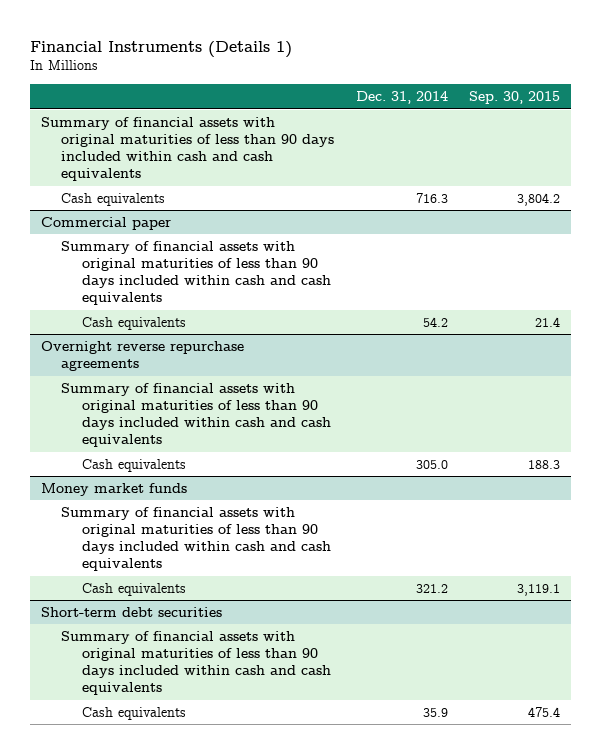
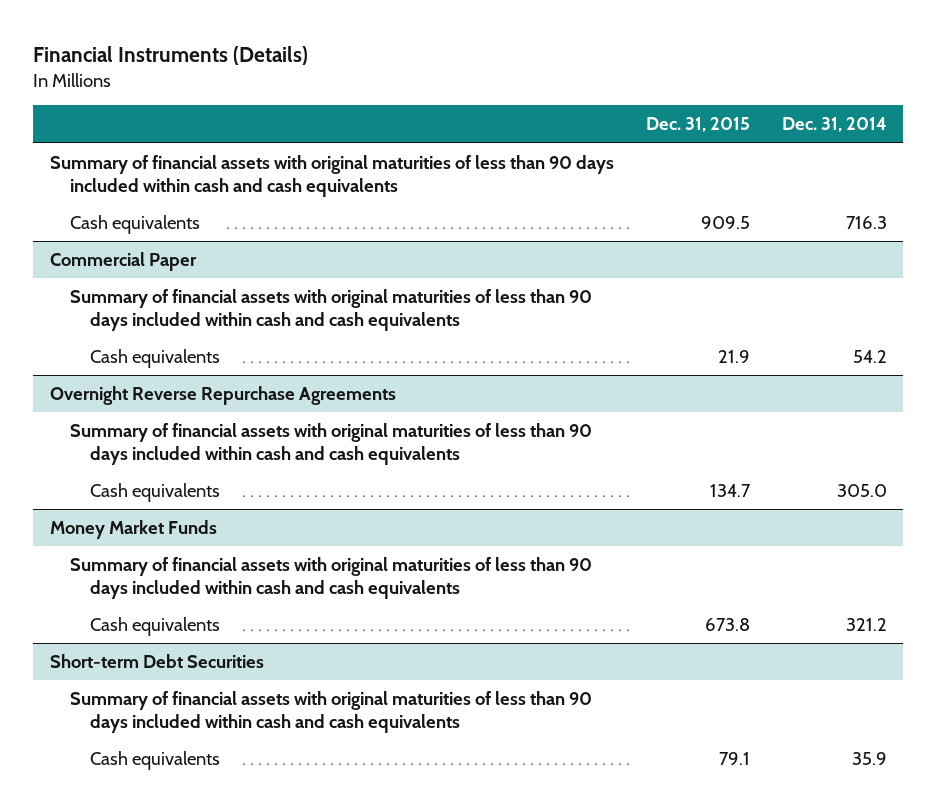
- Financial Instruments (Details 1)
+ Financial Instruments (Details)
- | Dec. 31, 2014 | Sep. 30, 2015
+ | Dec. 31, 2015 | Dec. 31, 2014
- Commercial paper
+ Commercial Paper
- Overnight reverse repurchase agreements
+ Overnight Reverse Repurchase Agreements
- Money market funds
+ Money Market Funds
- Short-term debt securities
+ Short-term Debt Securities

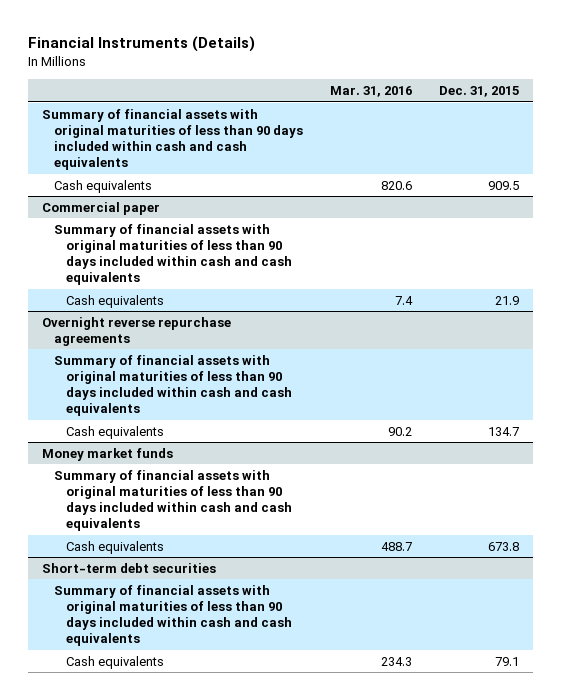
- | Dec. 31, 2015 | Dec. 31, 2014
+ | Mar. 31, 2016 | Dec. 31, 2015
- Commercial Paper
+ Commercial paper
- Overnight Reverse Repurchase Agreements
+ Overnight reverse repurchase agreements
- Money Market Funds
+ Money market funds
- Short-term Debt Securities
+ Short-term debt securities

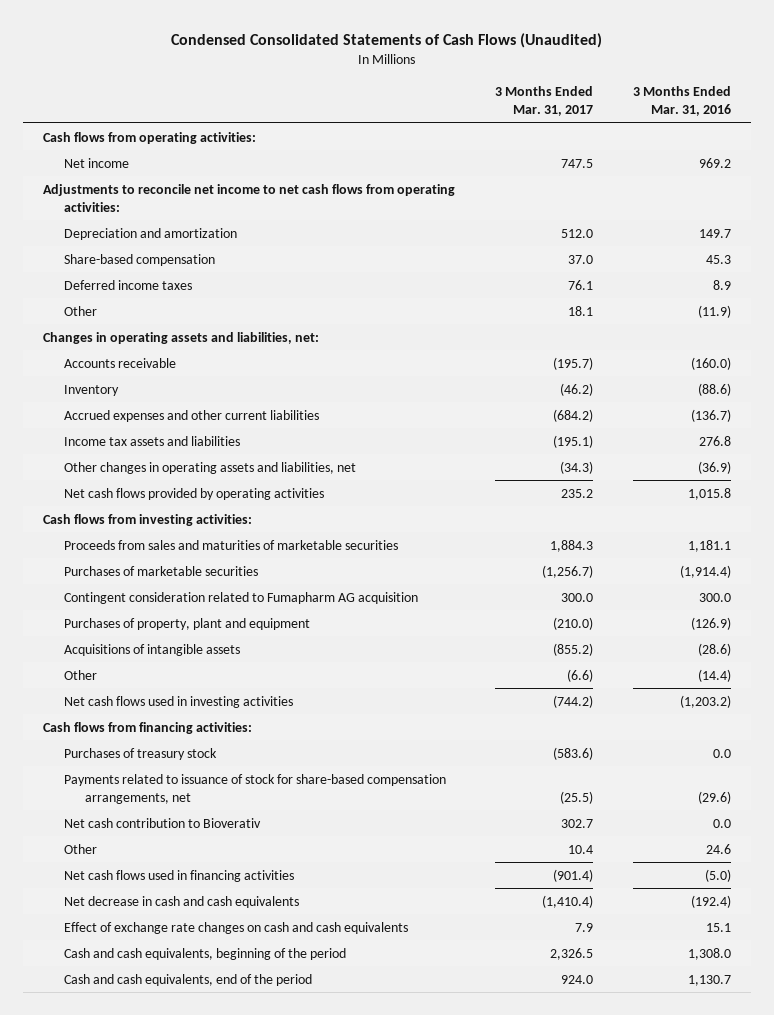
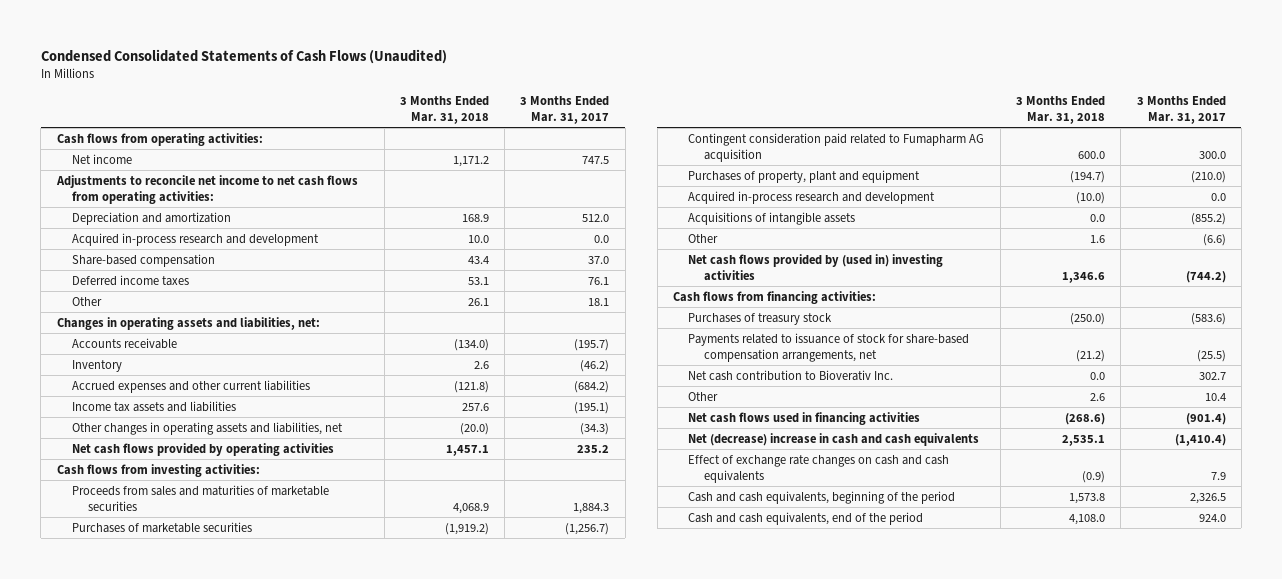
- | 3 Months Ended Mar. 31, 2017 | 3 Months Ended Mar. 31, 2016
+ | 3 Months Ended Mar. 31, 2018 | 3 Months Ended Mar. 31, 2017
+ Acquired in-process research and development | 10.0 | 0.0
- Contingent consideration related to Fumapharm AG acquisition | 300.0 | 300.0
+ Contingent consideration paid related to Fumapharm AG acquisition | 600.0 | 300.0
+ Acquired in-process research and development | (10.0) | 0.0
- Net cash flows used in investing activities | (744.2) | (1,203.2)
+ Net cash flows provided by (used in) investing activities | 1,346.6 | (744.2)
- Net cash contribution to Bioverativ | 302.7 | 0.0
+ Net cash contribution to Bioverativ Inc. | 0.0 | 302.7
- Net decrease in cash and cash equivalents | (1,410.4) | (192.4)
+ Net (decrease) increase in cash and cash equivalents | 2,535.1 | (1,410.4)

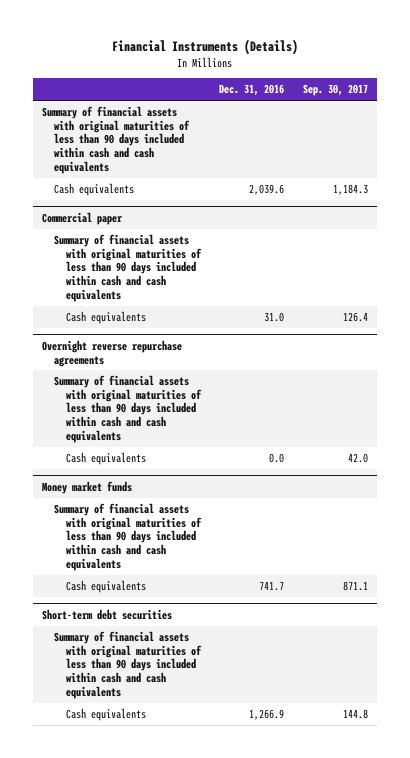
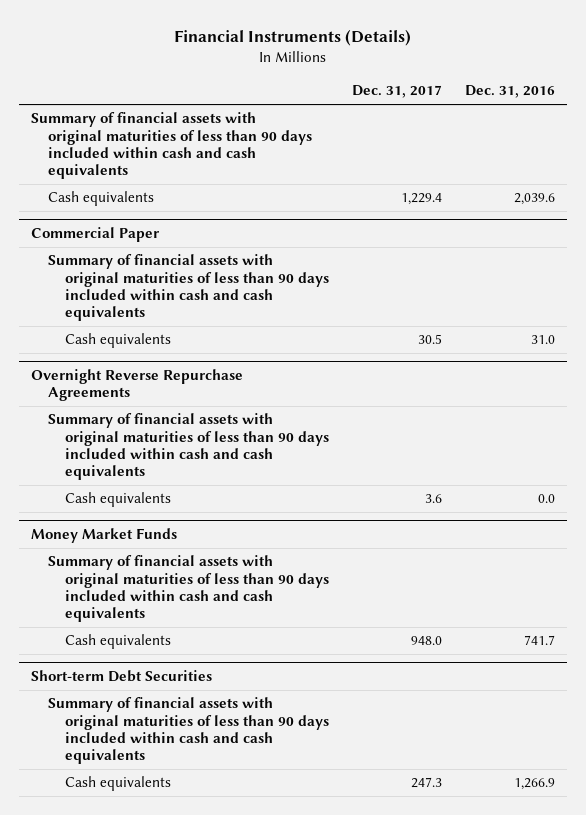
- | Dec. 31, 2016 | Sep. 30, 2017
+ | Dec. 31, 2017 | Dec. 31, 2016
- Commercial paper
+ Commercial Paper
- Overnight reverse repurchase agreements
+ Overnight Reverse Repurchase Agreements
- Money market funds
+ Money Market Funds
- Short-term debt securities
+ Short-term Debt Securities

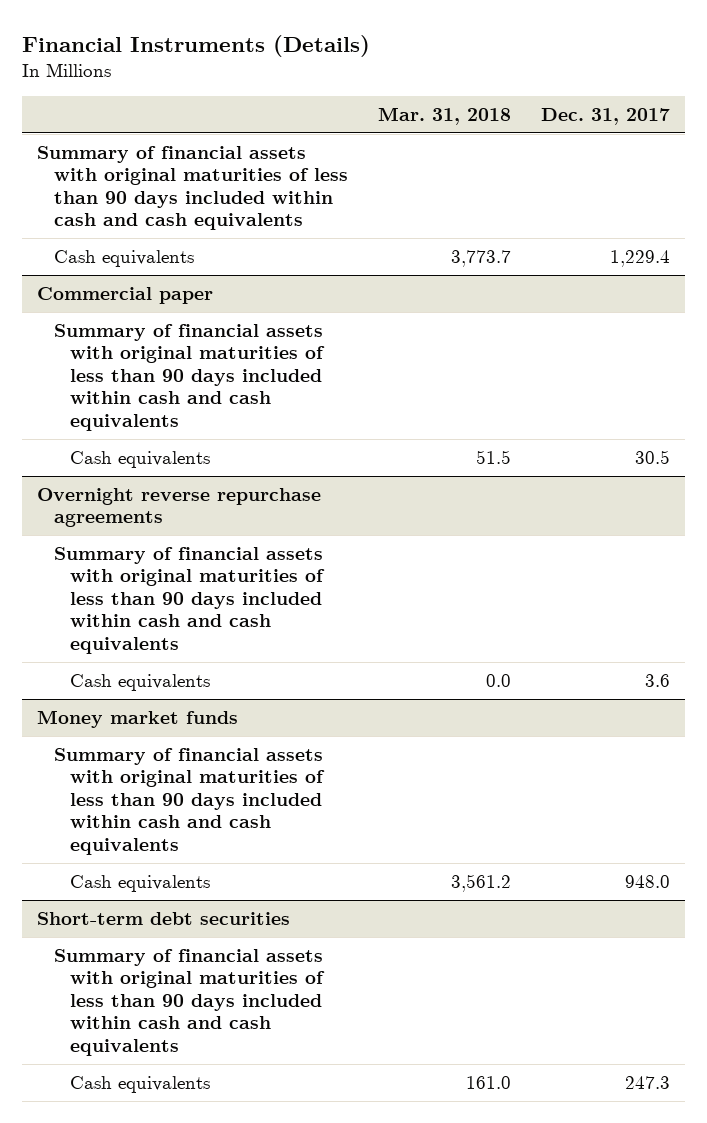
- | Dec. 31, 2017 | Dec. 31, 2016
+ | Mar. 31, 2018 | Dec. 31, 2017
- Commercial Paper
+ Commercial paper
- Overnight Reverse Repurchase Agreements
+ Overnight reverse repurchase agreements
- Money Market Funds
+ Money market funds
- Short-term Debt Securities
+ Short-term debt securities

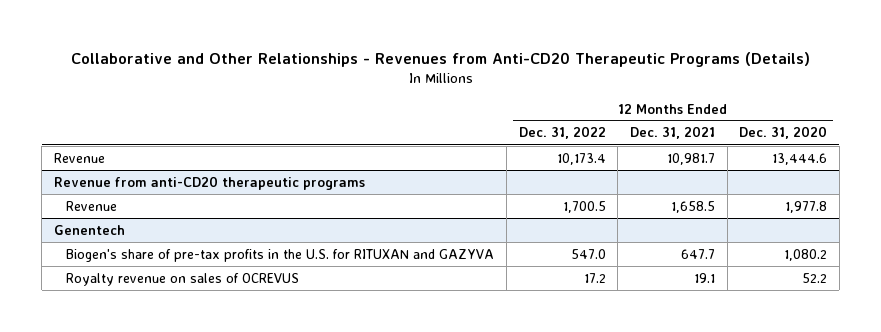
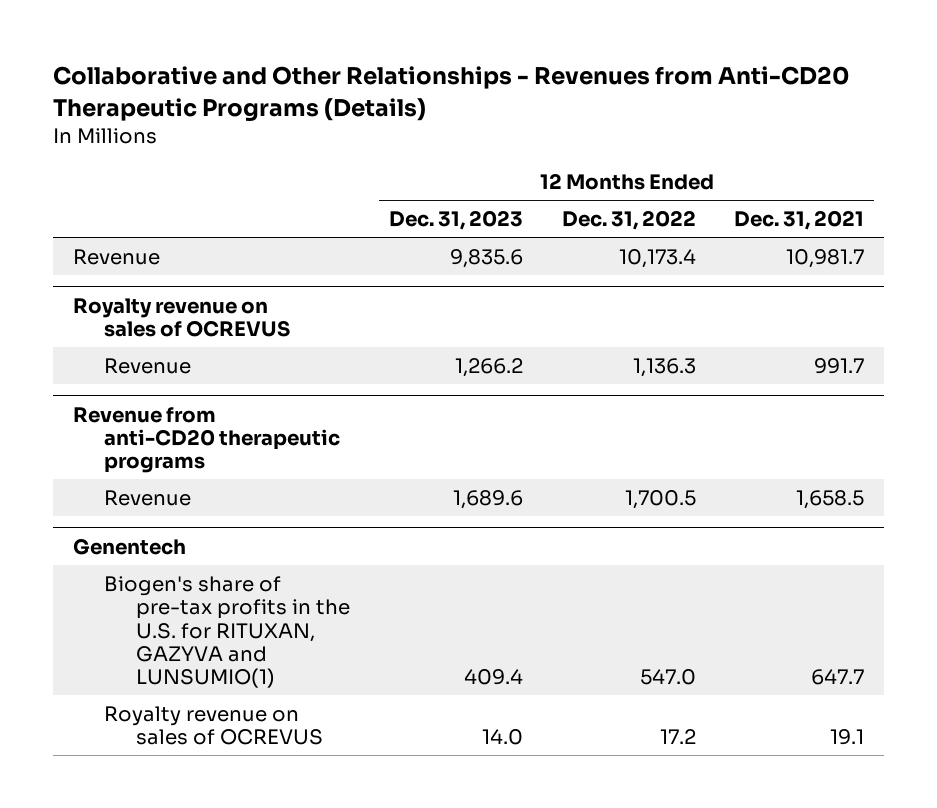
- | 12 Months Ended Dec. 31, 2022 | 12 Months Ended Dec. 31, 2021 | 12 Months Ended Dec. 31, 2020
+ | 12 Months Ended Dec. 31, 2023 | 12 Months Ended Dec. 31, 2022 | 12 Months Ended Dec. 31, 2021
+ Royalty revenue on sales of OCREVUS
+ Revenue | 1,266.2 | 1,136.3 | 991.7
@ Genentech
- Biogen's share of pre-tax profits in the U.S. for RITUXAN and GAZYVA | 547.0 | 647.7 | 1,080.2
+ Biogen's share of pre-tax profits in the U.S. for RITUXAN, GAZYVA and LUNSUMIO(1) | 409.4 | 547.0 | 647.7

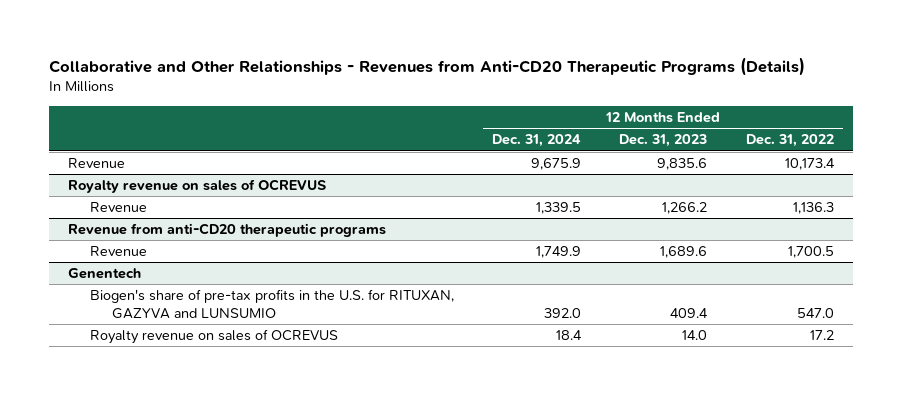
- | 12 Months Ended Dec. 31, 2023 | 12 Months Ended Dec. 31, 2022 | 12 Months Ended Dec. 31, 2021
+ | 12 Months Ended Dec. 31, 2024 | 12 Months Ended Dec. 31, 2023 | 12 Months Ended Dec. 31, 2022
@ Genentech
- Biogen's share of pre-tax profits in the U.S. for RITUXAN, GAZYVA and LUNSUMIO(1) | 409.4 | 547.0 | 647.7
+ Biogen's share of pre-tax profits in the U.S. for RITUXAN, GAZYVA and LUNSUMIO | 392.0 | 409.4 | 547.0

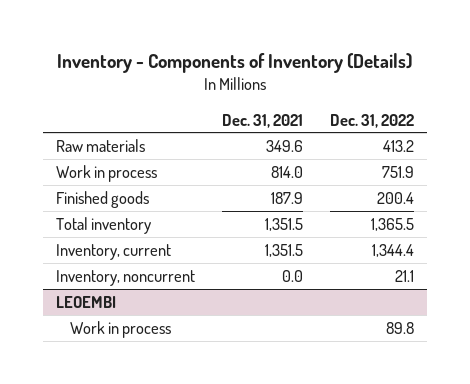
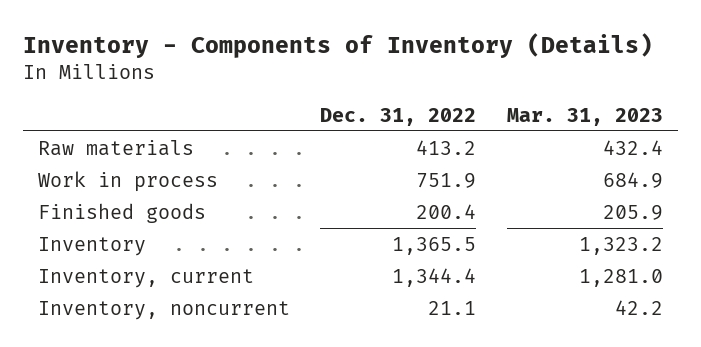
- | Dec. 31, 2021 | Dec. 31, 2022
+ | Dec. 31, 2022 | Mar. 31, 2023
- Total inventory | 1,351.5 | 1,365.5
+ Inventory | 1,365.5 | 1,323.2
- LEOEMBI
- Work in process | | 89.8

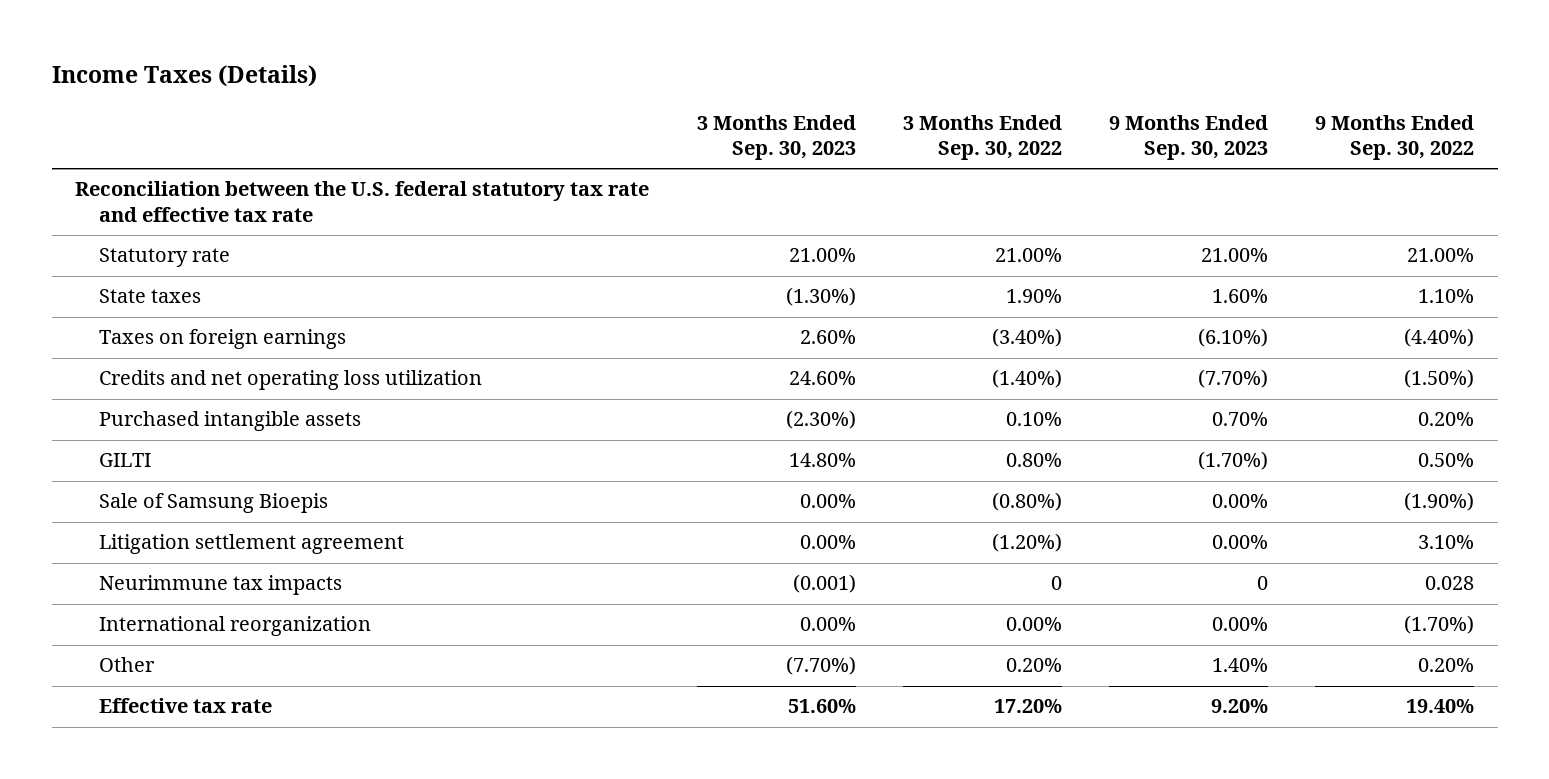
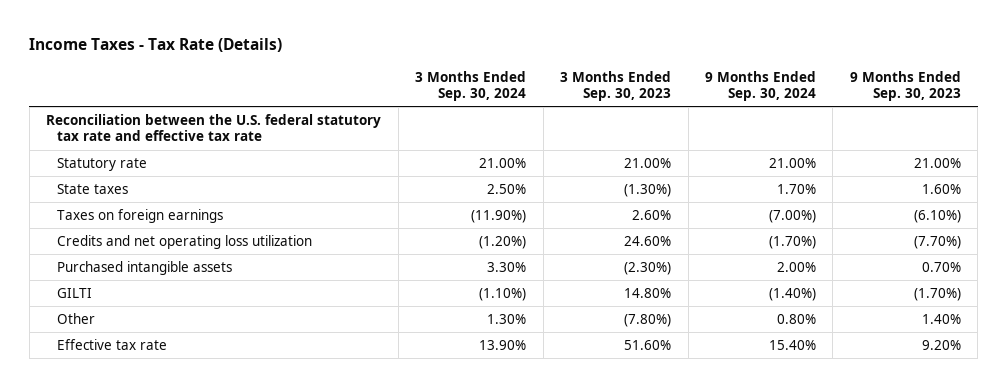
- Income Taxes (Details)
+ Income Taxes - Tax Rate (Details)
- | 3 Months Ended Sep. 30, 2023 | 3 Months Ended Sep. 30, 2022 | 9 Months Ended Sep. 30, 2023 | 9 Months Ended Sep. 30, 2022
+ | 3 Months Ended Sep. 30, 2024 | 3 Months Ended Sep. 30, 2023 | 9 Months Ended Sep. 30, 2024 | 9 Months Ended Sep. 30, 2023
- Sale of Samsung Bioepis | 0.00% | (0.80%) | 0.00% | (1.90%)
- Litigation settlement agreement | 0.00% | (1.20%) | 0.00% | 3.10%
- Neurimmune tax impacts | (0.001) | 0 | 0 | 0.028
- International reorganization | 0.00% | 0.00% | 0.00% | (1.70%)
- Other | (7.70%) | 0.20% | 1.40% | 0.20%
+ Other | 1.30% | (7.80%) | 0.80% | 1.40%

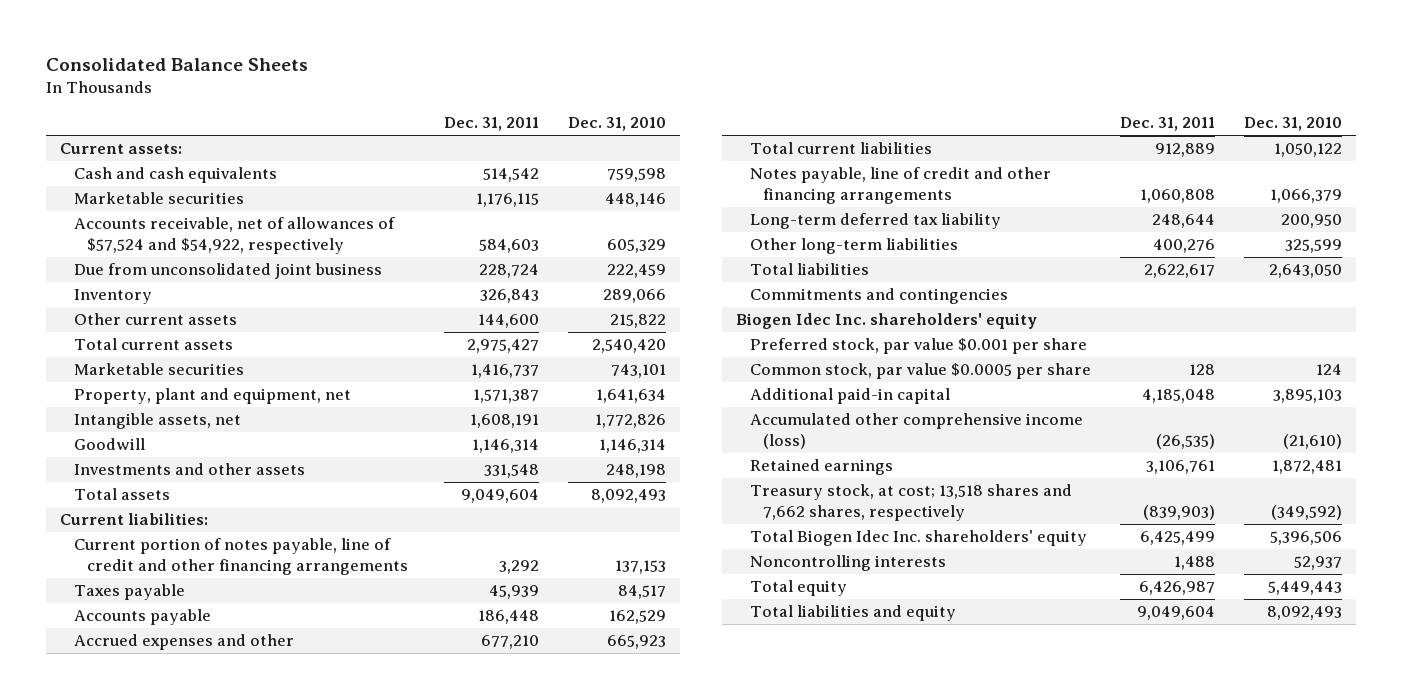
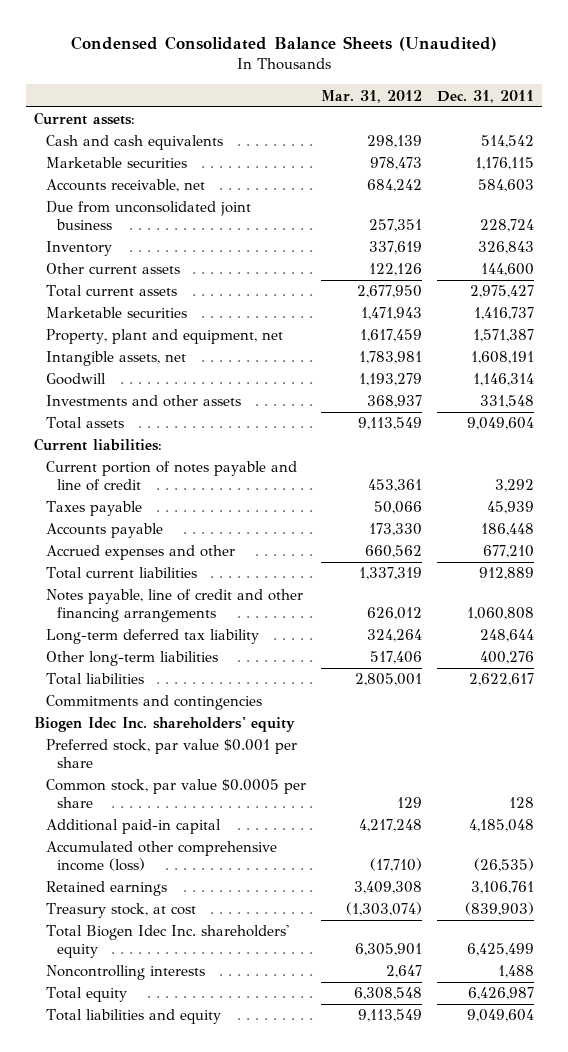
- Consolidated Balance Sheets
+ Condensed Consolidated Balance Sheets (Unaudited)
- | Dec. 31, 2011 | Dec. 31, 2010
+ | Mar. 31, 2012 | Dec. 31, 2011
- Accounts receivable, net of allowances of $57,524 and $54,922, respectively | 584,603 | 605,329
+ Accounts receivable, net | 684,242 | 584,603
- Current portion of notes payable, line of credit and other financing arrangements | 3,292 | 137,153
+ Current portion of notes payable and line of credit | 453,361 | 3,292
- Treasury stock, at cost; 13,518 shares and 7,662 shares, respectively | (839,903) | (349,592)
+ Treasury stock, at cost | (1,303,074) | (839,903)

